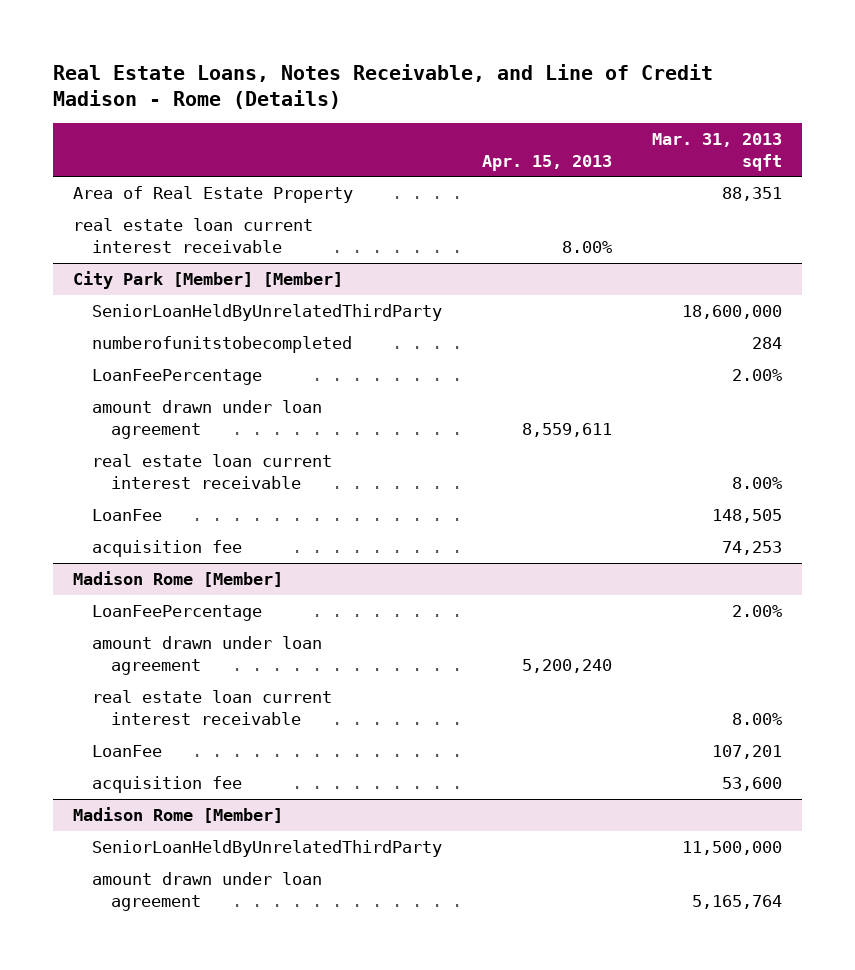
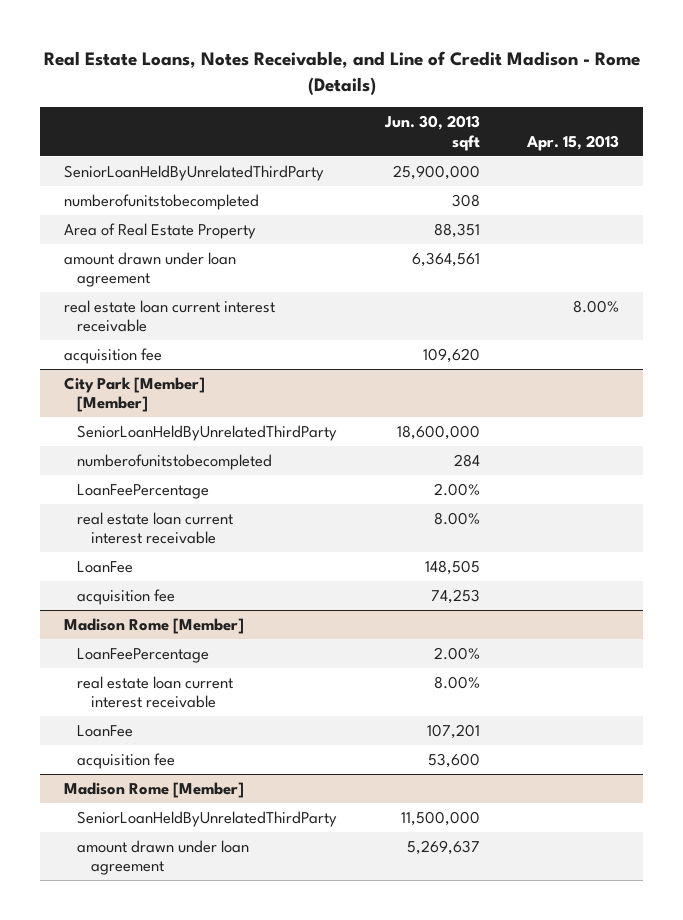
- | Apr. 15, 2013 | Mar. 31, 2013 sqft
+ | Jun. 30, 2013 sqft | Apr. 15, 2013
+ SeniorLoanHeldByUnrelatedThirdParty | 25,900,000 |
+ numberofunitstobecompleted | 308 |
+ amount drawn under loan agreement | 6,364,561 |
+ acquisition fee | 109,620 |
@ City Park [Member] [Member]
- amount drawn under loan agreement | 8,559,611 |
@ Madison Rome [Member]
- amount drawn under loan agreement | 5,200,240 |

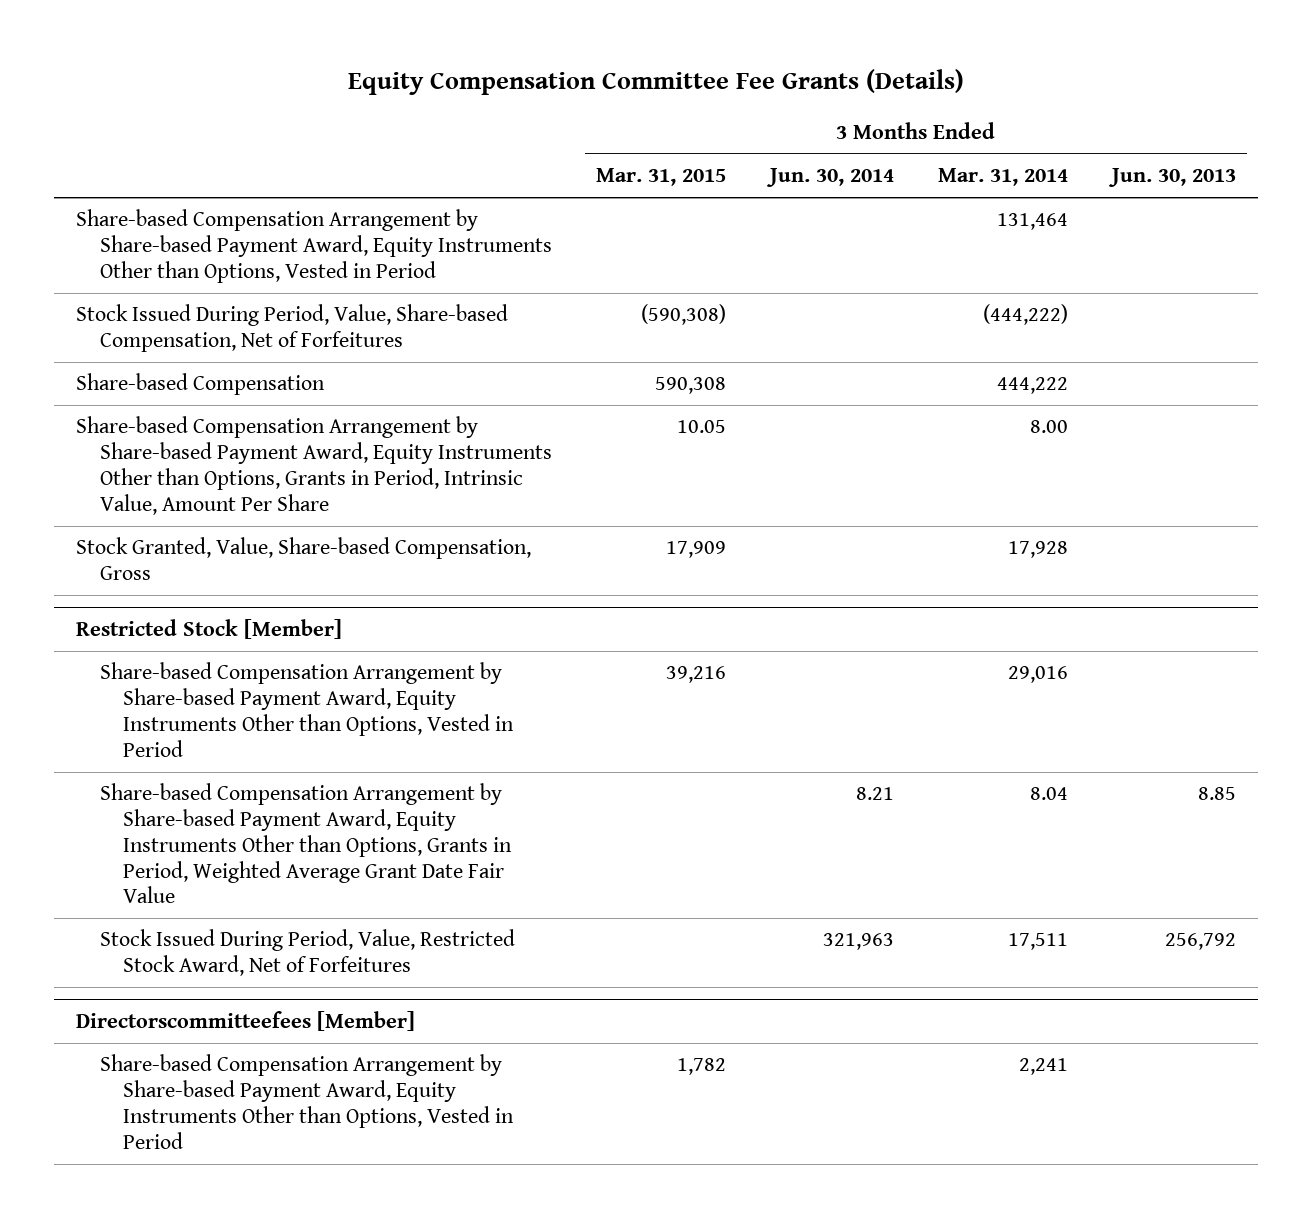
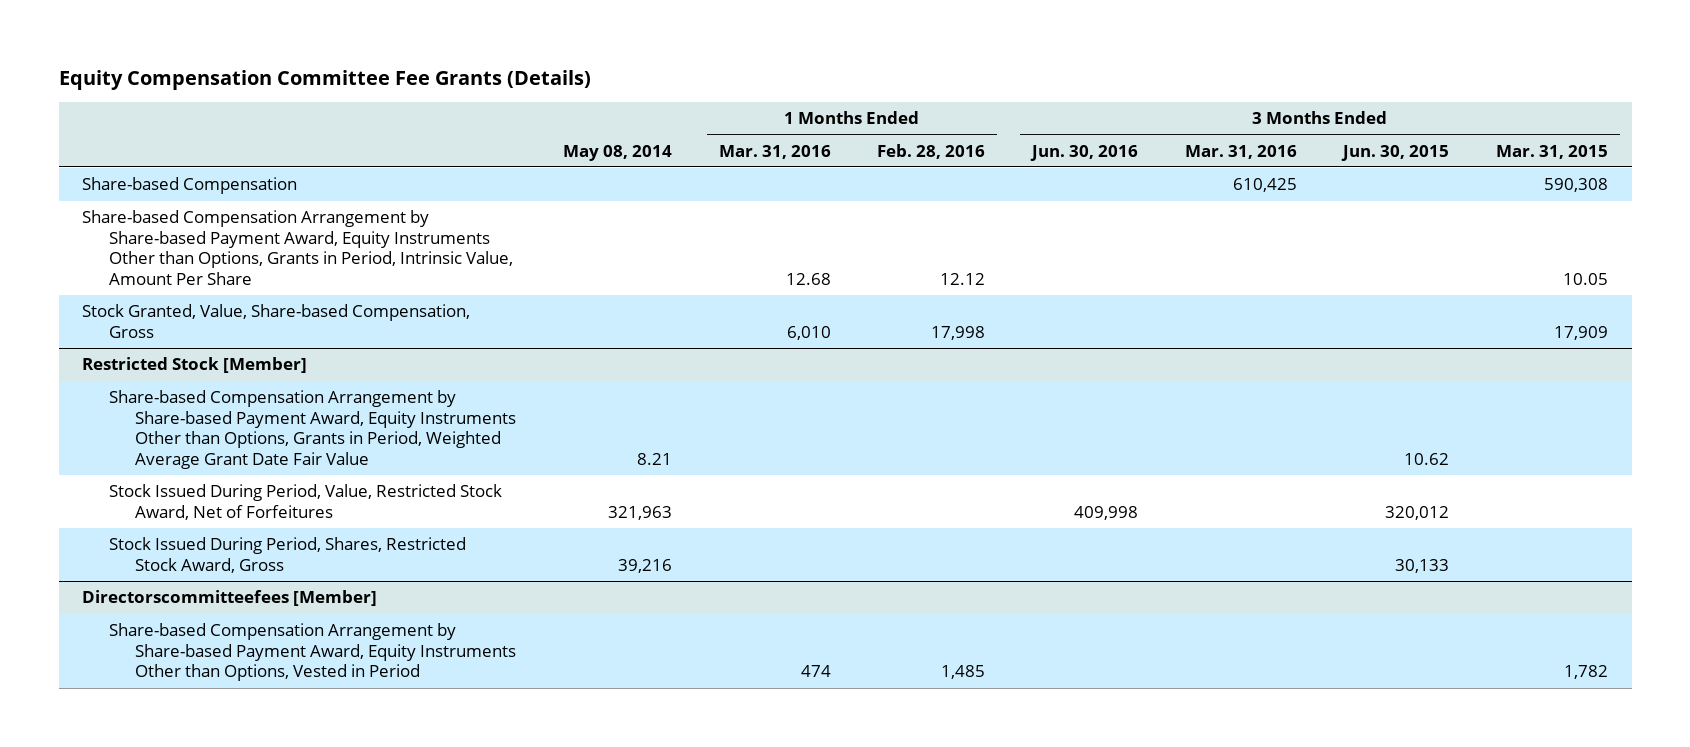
- | 3 Months Ended Mar. 31, 2015 | 3 Months Ended Jun. 30, 2014 | 3 Months Ended Mar. 31, 2014 | 3 Months Ended Jun. 30, 2013
+ | May 08, 2014 | 1 Months Ended Mar. 31, 2016 | 1 Months Ended Feb. 28, 2016 | 3 Months Ended Jun. 30, 2016 | 3 Months Ended Mar. 31, 2016 | 3 Months Ended Jun. 30, 2015 | 3 Months Ended Mar. 31, 2015
- Share-based Compensation Arrangement by Share-based Payment Award, Equity Instruments Other than Options, Vested in Period | | | 131,464 |
- Stock Issued During Period, Value, Share-based Compensation, Net of Forfeitures | (590,308) | | (444,222) |
@ Restricted Stock [Member]
- Share-based Compensation Arrangement by Share-based Payment Award, Equity Instruments Other than Options, Vested in Period | 39,216 | | 29,016 |
+ Stock Issued During Period, Shares, Restricted Stock Award, Gross | 39,216 | | | | | 30,133 |

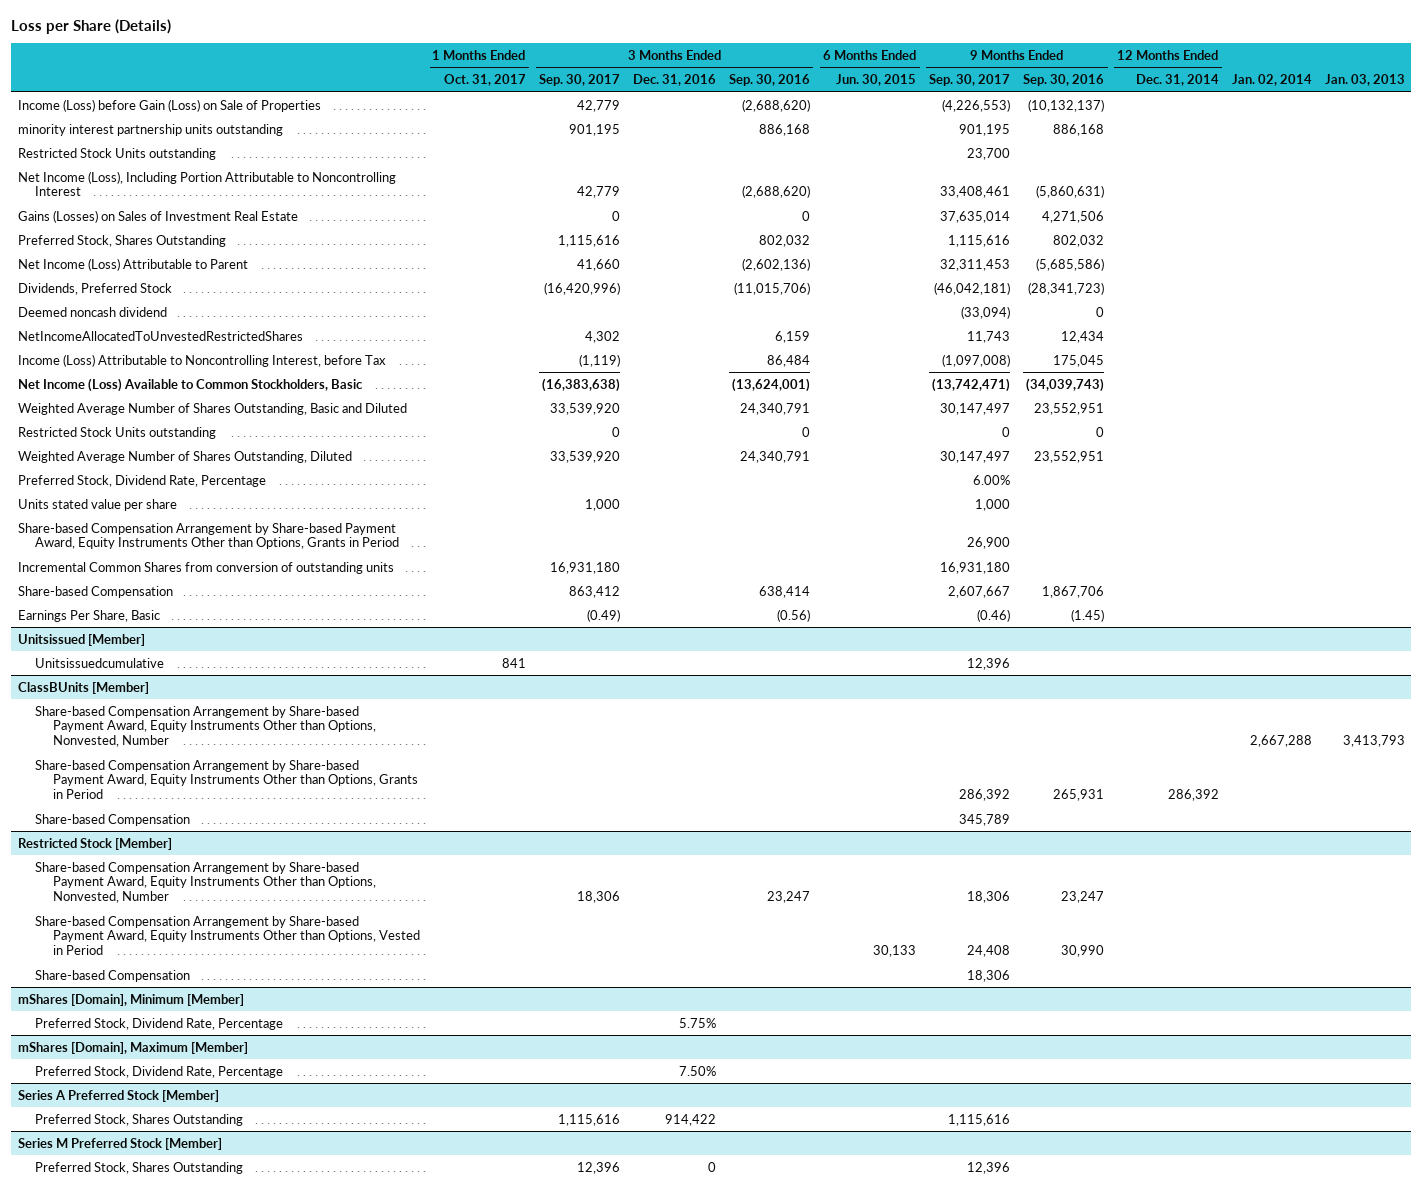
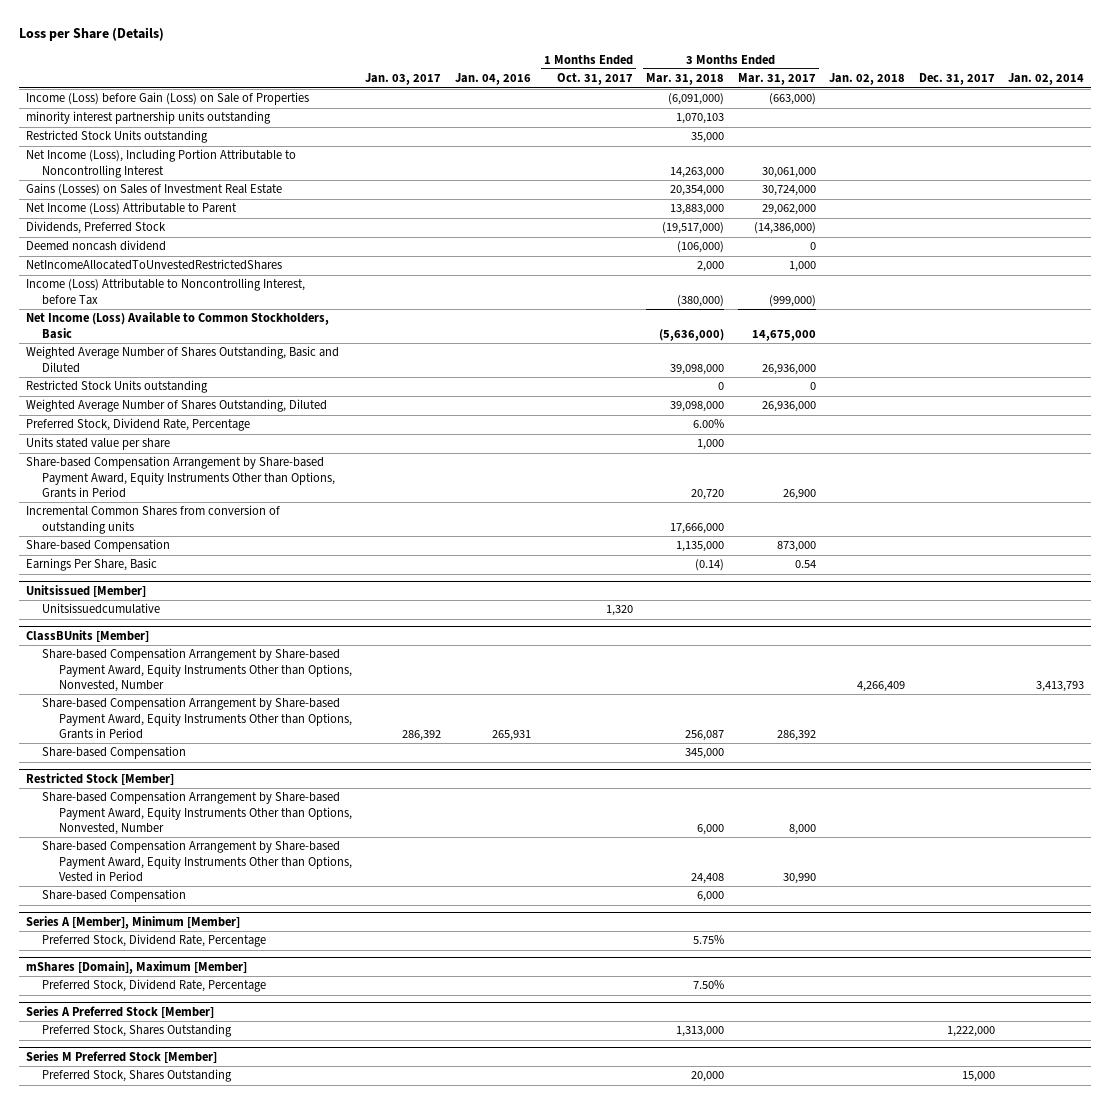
- | 1 Months Ended Oct. 31, 2017 | 3 Months Ended Sep. 30, 2017 | 3 Months Ended Dec. 31, 2016 | 3 Months Ended Sep. 30, 2016 | 6 Months Ended Jun. 30, 2015 | 9 Months Ended Sep. 30, 2017 | 9 Months Ended Sep. 30, 2016 | 12 Months Ended Dec. 31, 2014 | Jan. 02, 2014 | Jan. 03, 2013
+ | Jan. 03, 2017 | Jan. 04, 2016 | 1 Months Ended Oct. 31, 2017 | 3 Months Ended Mar. 31, 2018 | 3 Months Ended Mar. 31, 2017 | Jan. 02, 2018 | Dec. 31, 2017 | Jan. 02, 2014
- Preferred Stock, Shares Outstanding | | 1,115,616 | | 802,032 | | 1,115,616 | 802,032 | | |
@ Unitsissued [Member]
- Unitsissuedcumulative | 841 | | | | | 12,396 | | | |
+ Unitsissuedcumulative | | | 1,320 | | | | |
@ ClassBUnits [Member]
- Share-based Compensation Arrangement by Share-based Payment Award, Equity Instruments Other than Options, Nonvested, Number | | | | | | | | | 2,667,288 | 3,413,793
+ Share-based Compensation Arrangement by Share-based Payment Award, Equity Instruments Other than Options, Nonvested, Number | | | | | | 4,266,409 | | 3,413,793
- mShares [Domain], Minimum [Member]
- Preferred Stock, Dividend Rate, Percentage | | | 5.75% | | | | | | |
+ Series A [Member], Minimum [Member]
+ Preferred Stock, Dividend Rate, Percentage | | | | 5.75% | | | |

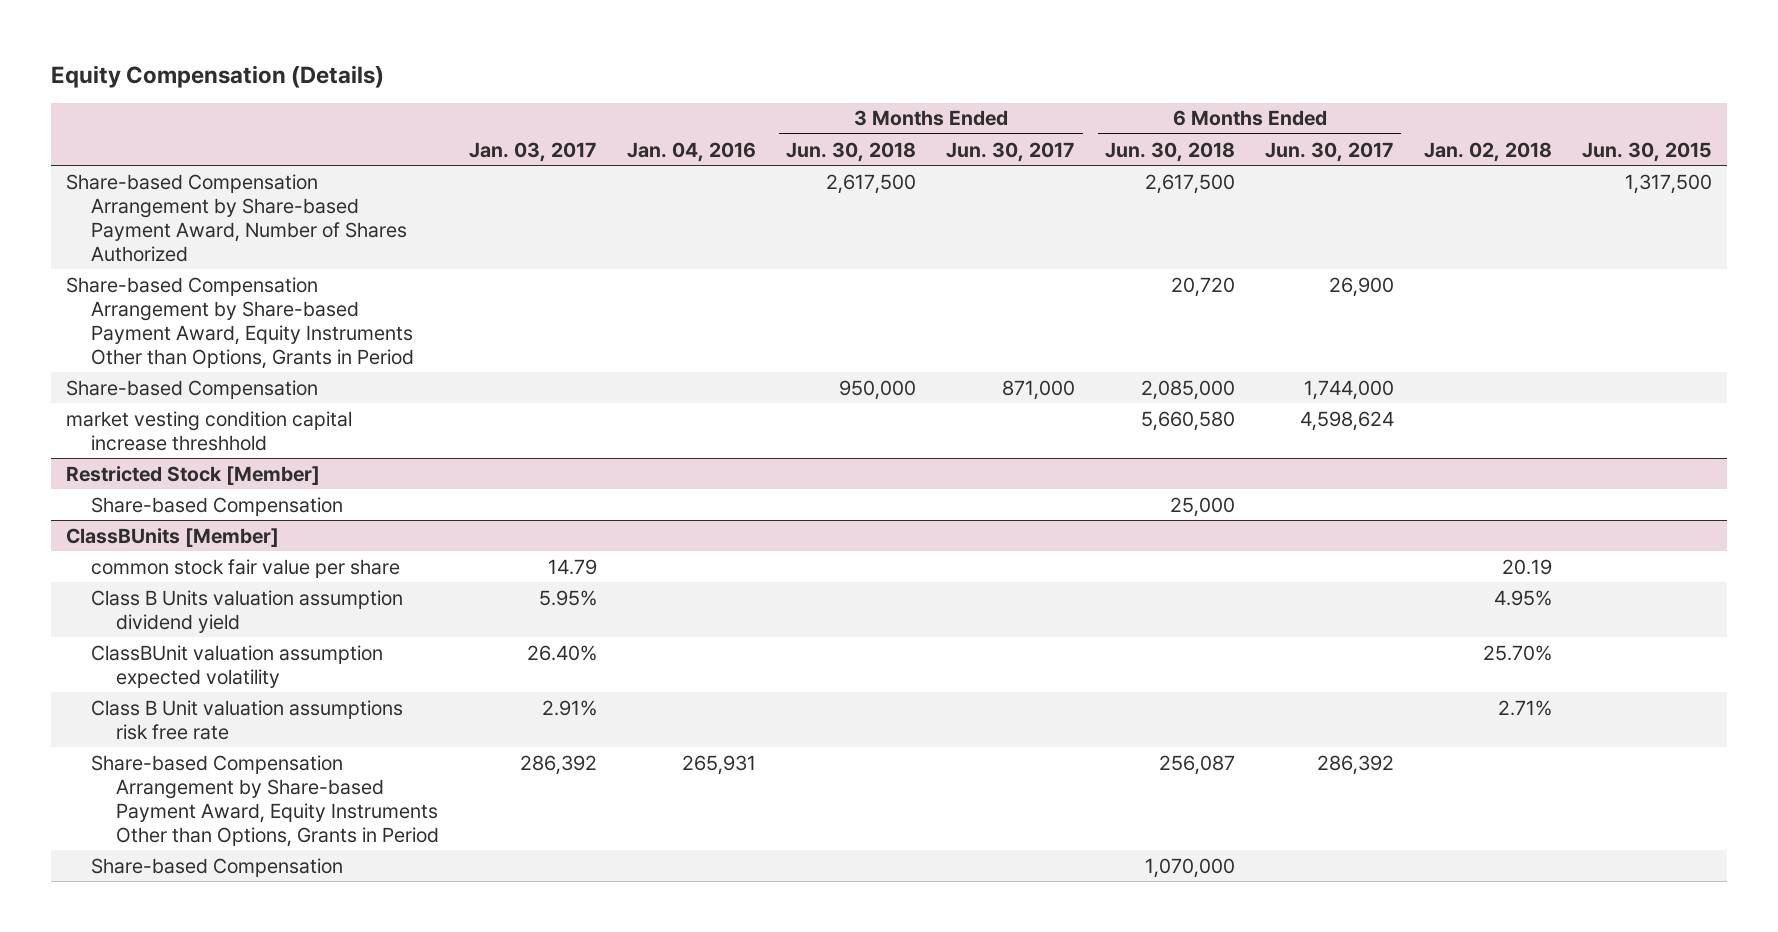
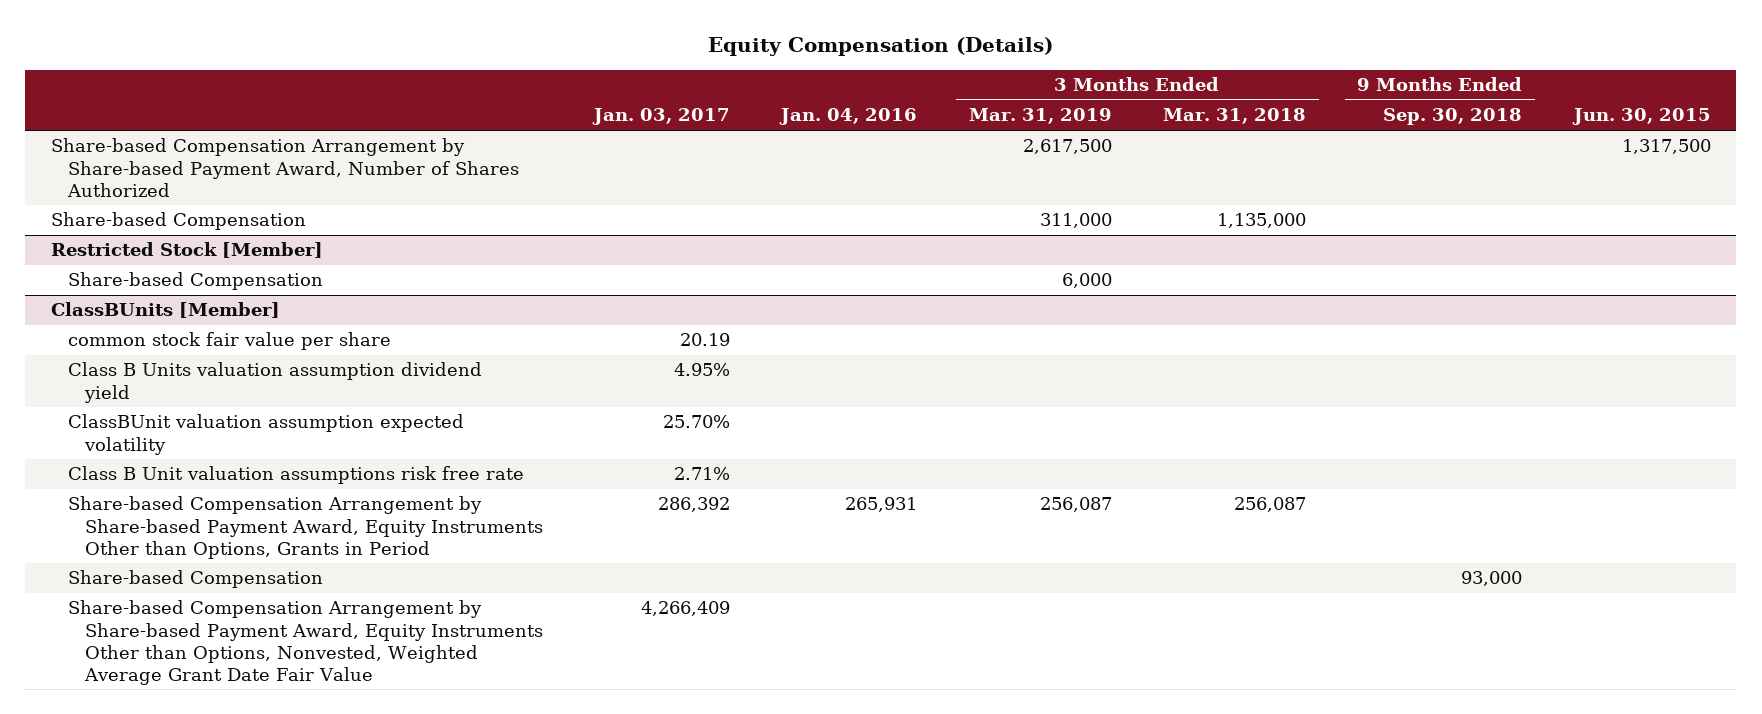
- | Jan. 03, 2017 | Jan. 04, 2016 | 3 Months Ended Jun. 30, 2018 | 3 Months Ended Jun. 30, 2017 | 6 Months Ended Jun. 30, 2018 | 6 Months Ended Jun. 30, 2017 | Jan. 02, 2018 | Jun. 30, 2015
+ | Jan. 03, 2017 | Jan. 04, 2016 | 3 Months Ended Mar. 31, 2019 | 3 Months Ended Mar. 31, 2018 | 9 Months Ended Sep. 30, 2018 | Jun. 30, 2015
- Share-based Compensation Arrangement by Share-based Payment Award, Equity Instruments Other than Options, Grants in Period | | | | | 20,720 | 26,900 | |
- market vesting condition capital increase threshhold | | | | | 5,660,580 | 4,598,624 | |
@ ClassBUnits [Member]
- common stock fair value per share | 14.79 | | | | | | 20.19 |
- Class B Units valuation assumption dividend yield | 5.95% | | | | | | 4.95% |
- ClassBUnit valuation assumption expected volatility | 26.40% | | | | | | 25.70% |
- Class B Unit valuation assumptions risk free rate | 2.91% | | | | | | 2.71% |
+ common stock fair value per share | 20.19 | | | | |
+ Class B Units valuation assumption dividend yield | 4.95% | | | | |
+ ClassBUnit valuation assumption expected volatility | 25.70% | | | | |
+ Class B Unit valuation assumptions risk free rate | 2.71% | | | | |
+ Share-based Compensation Arrangement by Share-based Payment Award, Equity Instruments Other than Options, Nonvested, Weighted Average Grant Date Fair Value | 4,266,409 | | | | |

